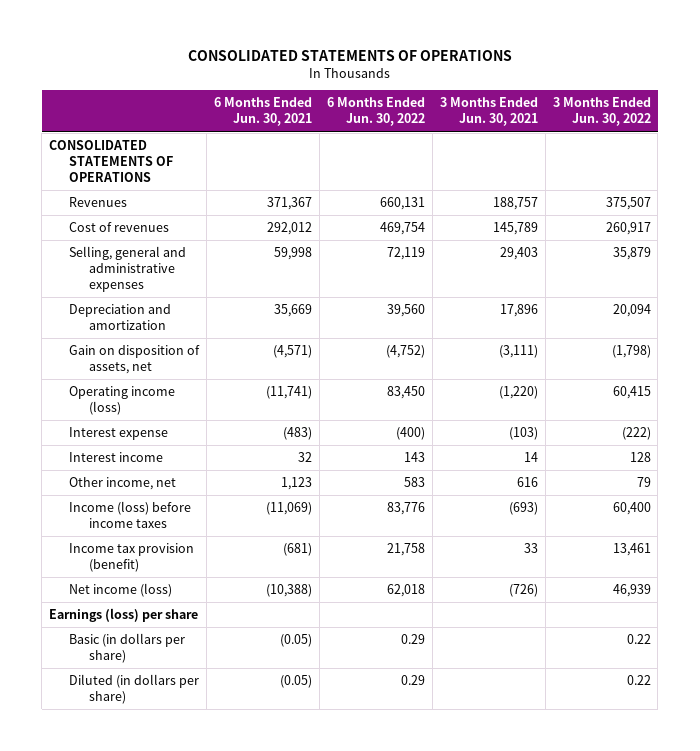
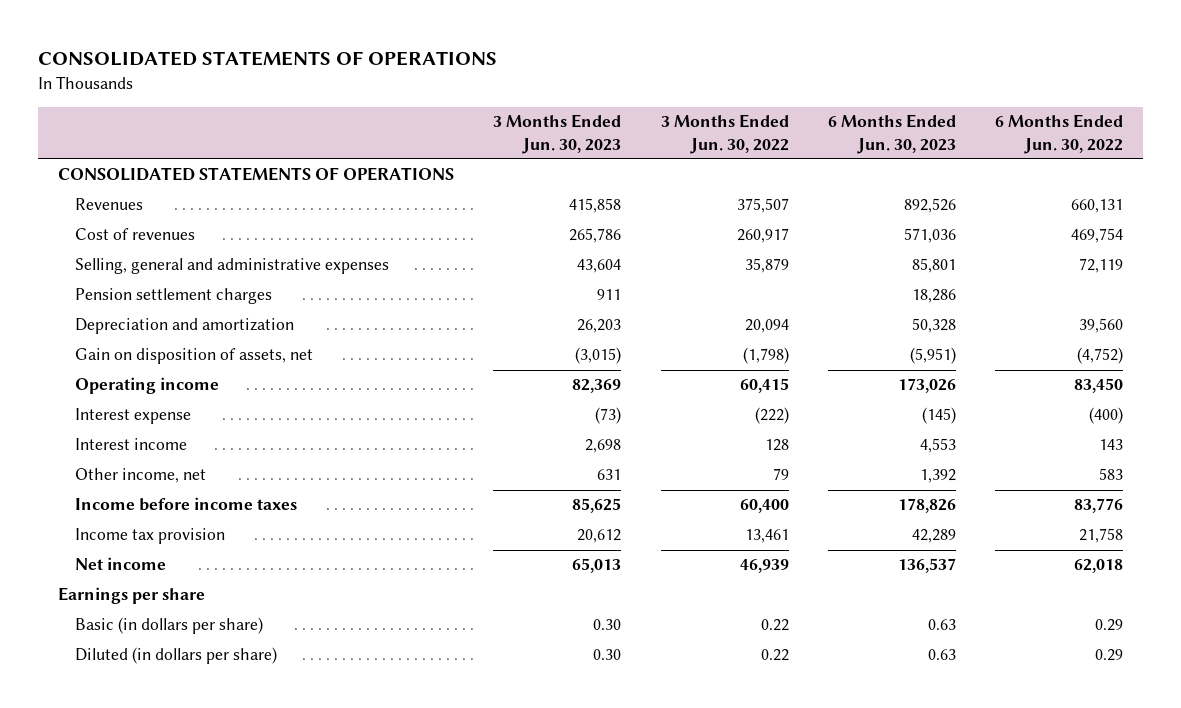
- | 6 Months Ended Jun. 30, 2021 | 6 Months Ended Jun. 30, 2022 | 3 Months Ended Jun. 30, 2021 | 3 Months Ended Jun. 30, 2022
+ | 3 Months Ended Jun. 30, 2023 | 3 Months Ended Jun. 30, 2022 | 6 Months Ended Jun. 30, 2023 | 6 Months Ended Jun. 30, 2022
+ Pension settlement charges | 911 | | 18,286 |
- Operating income (loss) | (11,741) | 83,450 | (1,220) | 60,415
+ Operating income | 82,369 | 60,415 | 173,026 | 83,450
- Income (loss) before income taxes | (11,069) | 83,776 | (693) | 60,400
- Income tax provision (benefit) | (681) | 21,758 | 33 | 13,461
- Net income (loss) | (10,388) | 62,018 | (726) | 46,939
- Earnings (loss) per share
+ Income before income taxes | 85,625 | 60,400 | 178,826 | 83,776
+ Income tax provision | 20,612 | 13,461 | 42,289 | 21,758
+ Net income | 65,013 | 46,939 | 136,537 | 62,018
+ Earnings per share

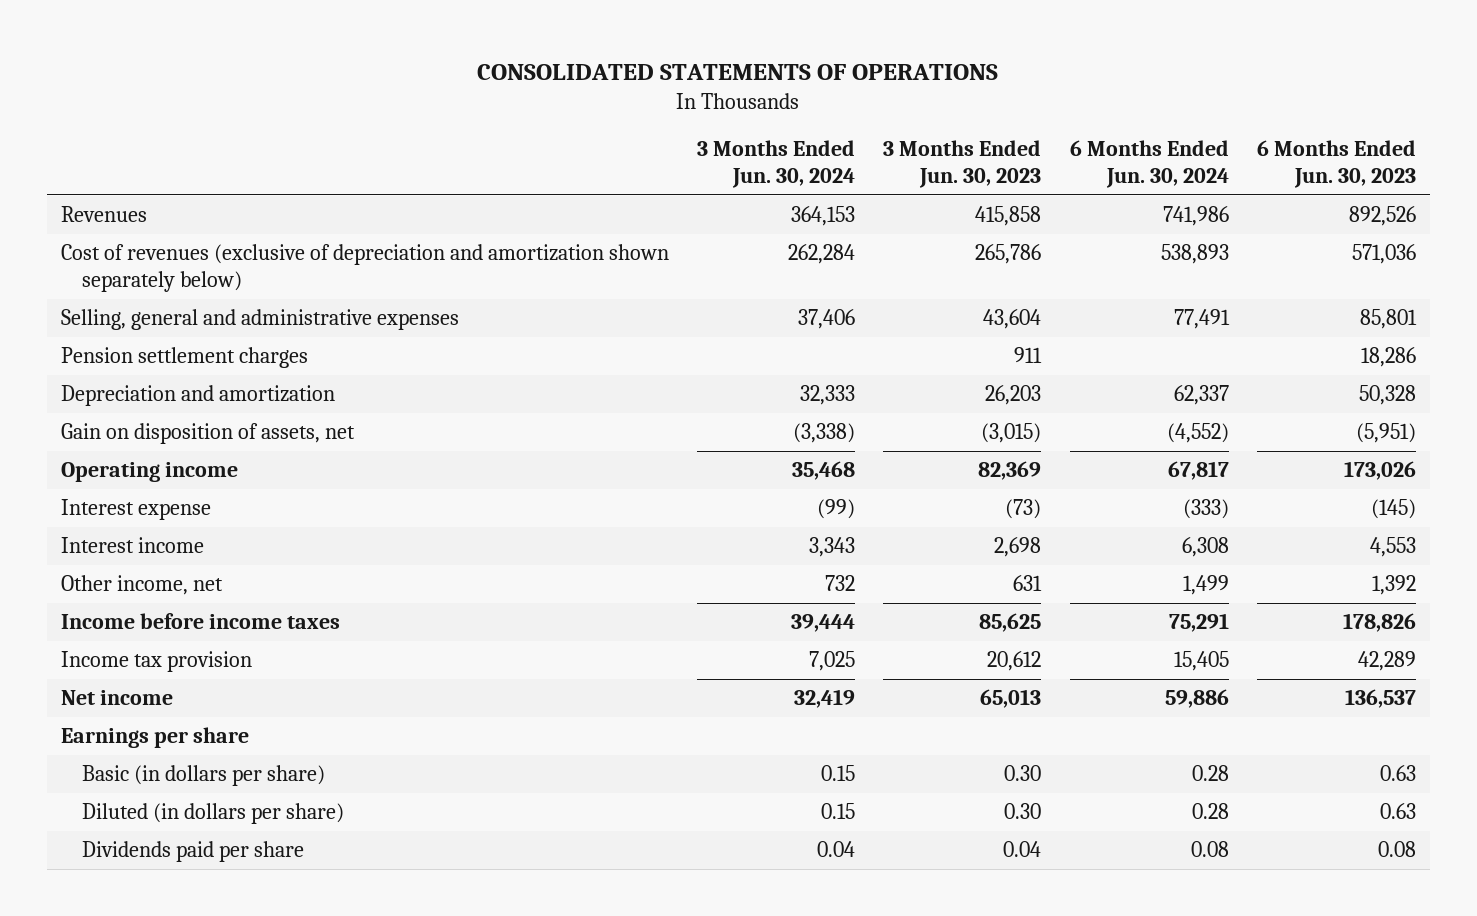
- | 3 Months Ended Jun. 30, 2023 | 3 Months Ended Jun. 30, 2022 | 6 Months Ended Jun. 30, 2023 | 6 Months Ended Jun. 30, 2022
+ | 3 Months Ended Jun. 30, 2024 | 3 Months Ended Jun. 30, 2023 | 6 Months Ended Jun. 30, 2024 | 6 Months Ended Jun. 30, 2023
- CONSOLIDATED STATEMENTS OF OPERATIONS
- Cost of revenues | 265,786 | 260,917 | 571,036 | 469,754
+ Cost of revenues (exclusive of depreciation and amortization shown separately below) | 262,284 | 265,786 | 538,893 | 571,036
+ Dividends paid per share | 0.04 | 0.04 | 0.08 | 0.08

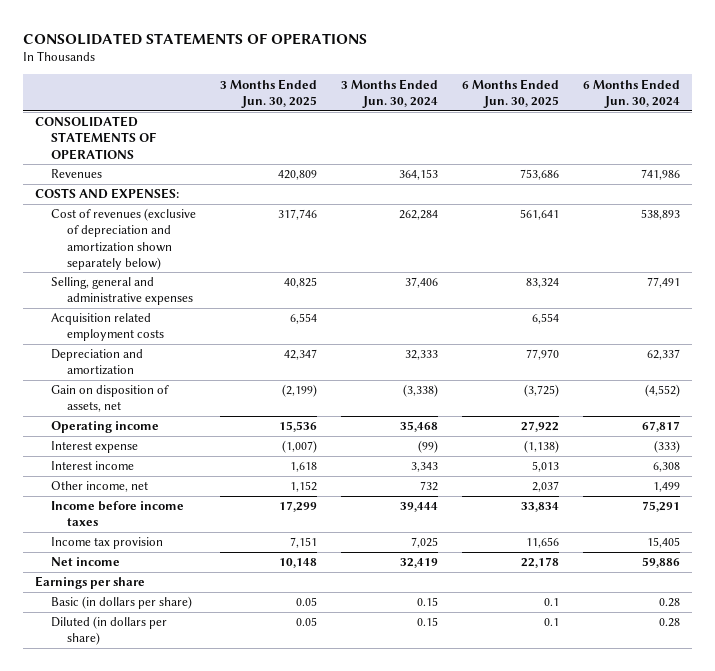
- | 3 Months Ended Jun. 30, 2024 | 3 Months Ended Jun. 30, 2023 | 6 Months Ended Jun. 30, 2024 | 6 Months Ended Jun. 30, 2023
+ | 3 Months Ended Jun. 30, 2025 | 3 Months Ended Jun. 30, 2024 | 6 Months Ended Jun. 30, 2025 | 6 Months Ended Jun. 30, 2024
+ CONSOLIDATED STATEMENTS OF OPERATIONS
+ COSTS AND EXPENSES:
- Pension settlement charges | | 911 | | 18,286
+ Acquisition related employment costs | 6,554 | | 6,554 |
- Dividends paid per share | 0.04 | 0.04 | 0.08 | 0.08

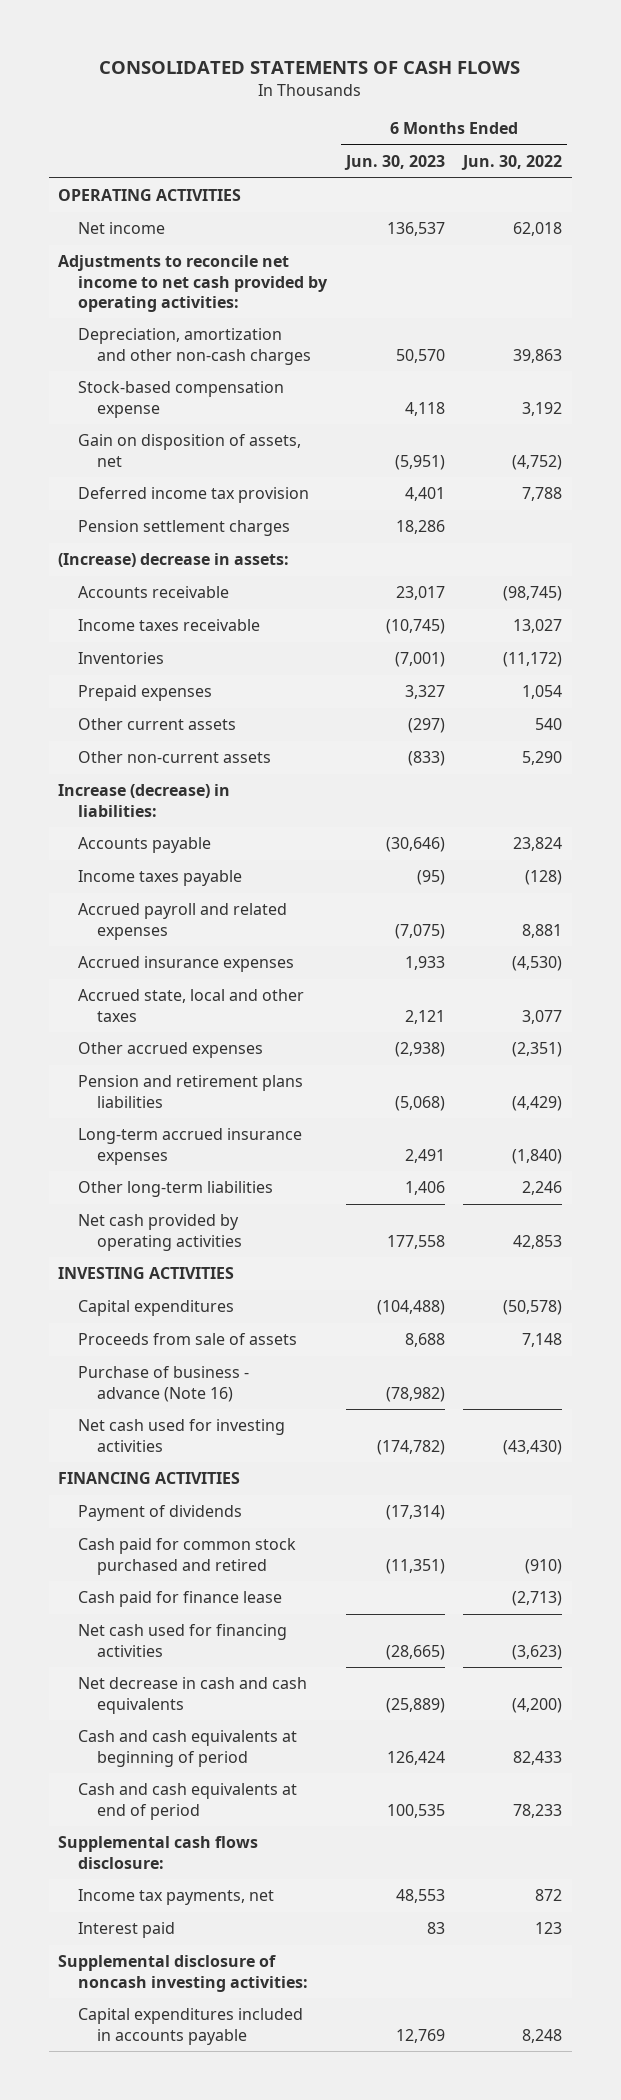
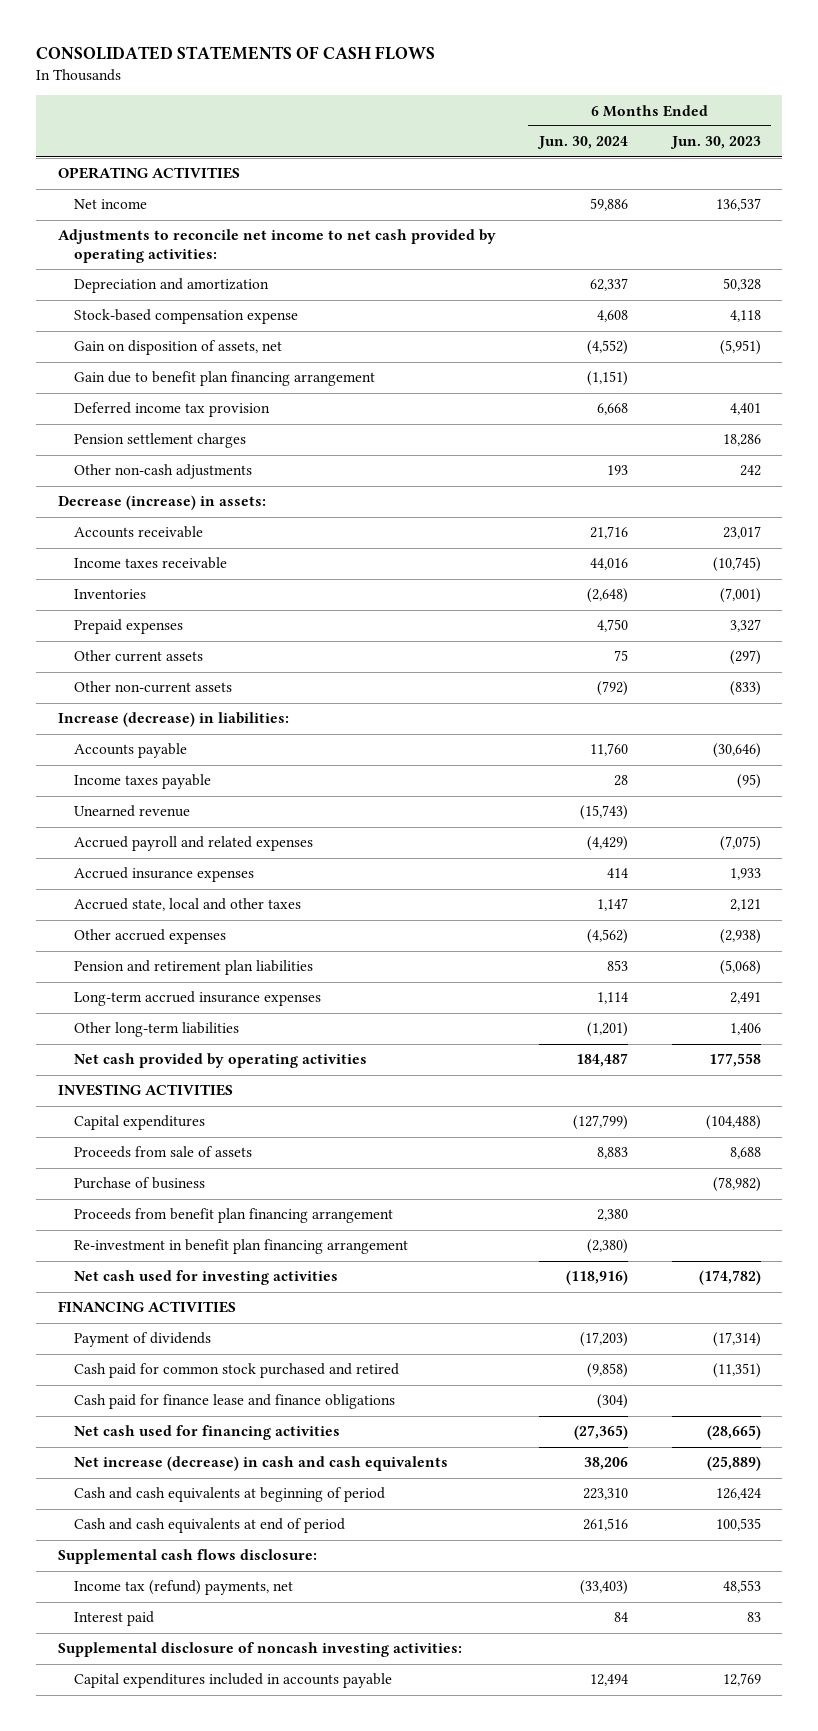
- | 6 Months Ended Jun. 30, 2023 | 6 Months Ended Jun. 30, 2022
+ | 6 Months Ended Jun. 30, 2024 | 6 Months Ended Jun. 30, 2023
- Depreciation, amortization and other non-cash charges | 50,570 | 39,863
+ Depreciation and amortization | 62,337 | 50,328
+ Gain due to benefit plan financing arrangement | (1,151) |
- (Increase) decrease in assets:
+ Other non-cash adjustments | 193 | 242
+ Decrease (increase) in assets:
+ Unearned revenue | (15,743) |
- Pension and retirement plans liabilities | (5,068) | (4,429)
+ Pension and retirement plan liabilities | 853 | (5,068)
- Purchase of business - advance (Note 16) | (78,982) |
+ Purchase of business | | (78,982)
+ Proceeds from benefit plan financing arrangement | 2,380 |
+ Re-investment in benefit plan financing arrangement | (2,380) |
- Cash paid for finance lease | | (2,713)
+ Cash paid for finance lease and finance obligations | (304) |
- Net decrease in cash and cash equivalents | (25,889) | (4,200)
+ Net increase (decrease) in cash and cash equivalents | 38,206 | (25,889)
- Income tax payments, net | 48,553 | 872
+ Income tax (refund) payments, net | (33,403) | 48,553

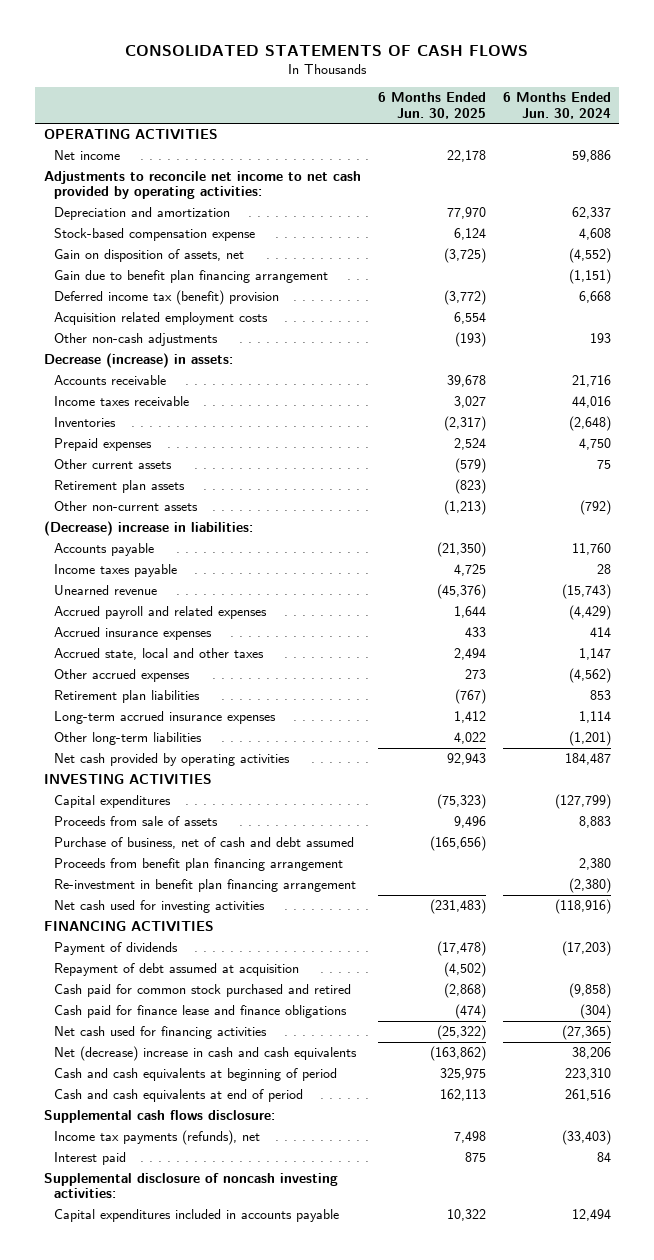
- | 6 Months Ended Jun. 30, 2024 | 6 Months Ended Jun. 30, 2023
+ | 6 Months Ended Jun. 30, 2025 | 6 Months Ended Jun. 30, 2024
- Deferred income tax provision | 6,668 | 4,401
- Pension settlement charges | | 18,286
+ Deferred income tax (benefit) provision | (3,772) | 6,668
+ Acquisition related employment costs | 6,554 |
+ Retirement plan assets | (823) |
- Increase (decrease) in liabilities:
+ (Decrease) increase in liabilities:
- Pension and retirement plan liabilities | 853 | (5,068)
+ Retirement plan liabilities | (767) | 853
- Purchase of business | | (78,982)
+ Purchase of business, net of cash and debt assumed | (165,656) |
+ Repayment of debt assumed at acquisition | (4,502) |
- Net increase (decrease) in cash and cash equivalents | 38,206 | (25,889)
+ Net (decrease) increase in cash and cash equivalents | (163,862) | 38,206
- Income tax (refund) payments, net | (33,403) | 48,553
+ Income tax payments (refunds), net | 7,498 | (33,403)

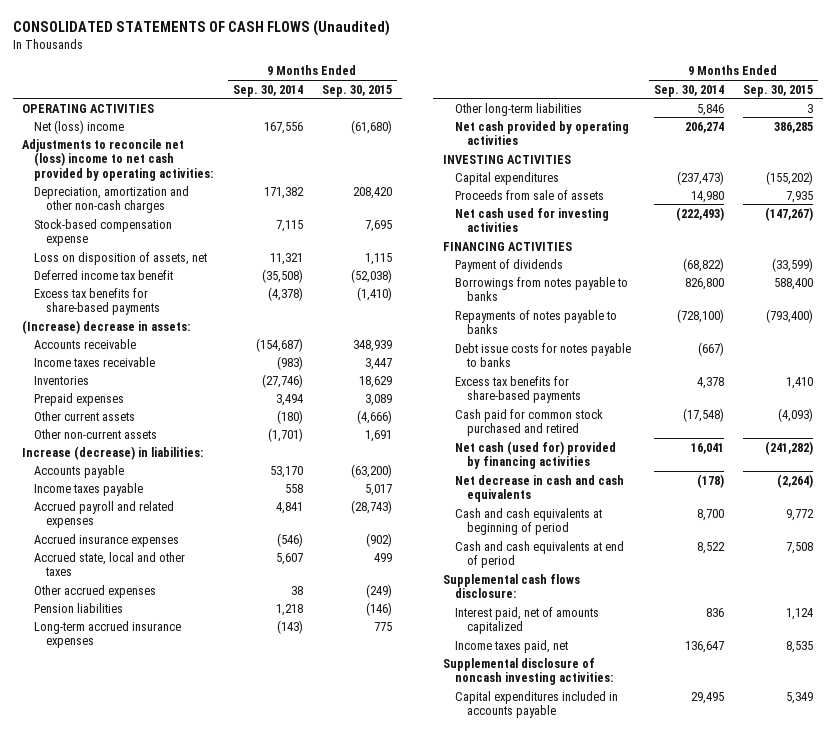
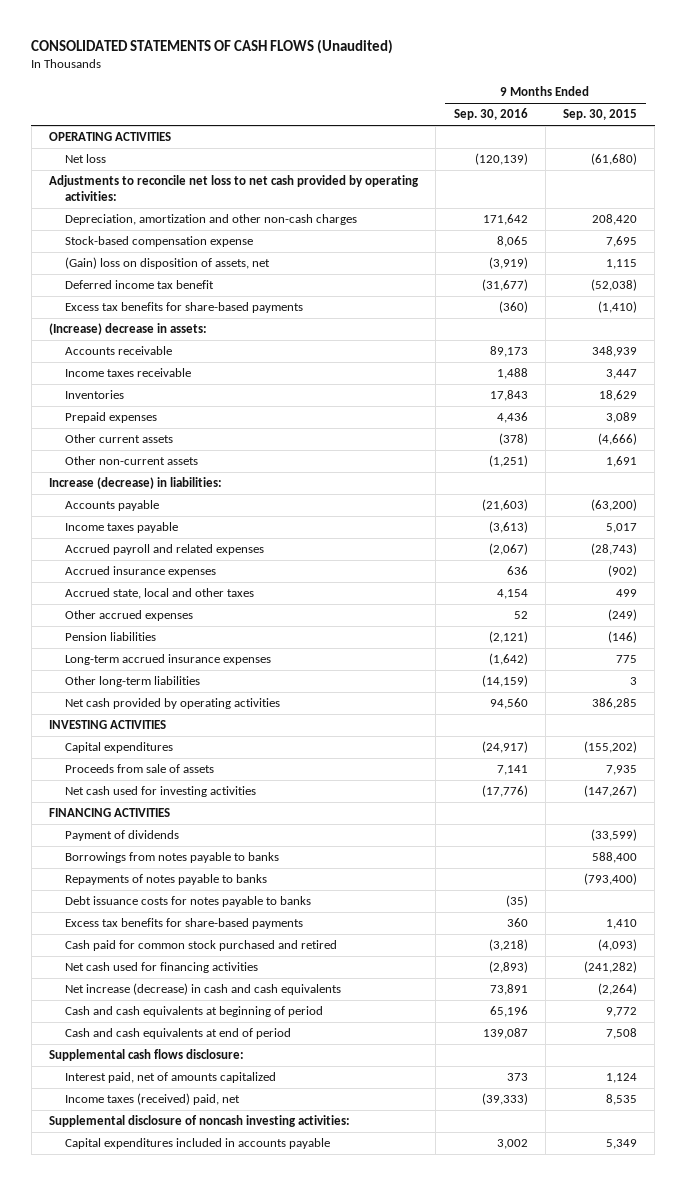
- | 9 Months Ended Sep. 30, 2014 | 9 Months Ended Sep. 30, 2015
+ | 9 Months Ended Sep. 30, 2016 | 9 Months Ended Sep. 30, 2015
- Net (loss) income | 167,556 | (61,680)
- Adjustments to reconcile net (loss) income to net cash provided by operating activities:
+ Net loss | (120,139) | (61,680)
+ Adjustments to reconcile net loss to net cash provided by operating activities:
- Loss on disposition of assets, net | 11,321 | 1,115
+ (Gain) loss on disposition of assets, net | (3,919) | 1,115
- Debt issue costs for notes payable to banks | (667) |
+ Debt issuance costs for notes payable to banks | (35) |
- Net cash (used for) provided by financing activities | 16,041 | (241,282)
- Net decrease in cash and cash equivalents | (178) | (2,264)
+ Net cash used for financing activities | (2,893) | (241,282)
+ Net increase (decrease) in cash and cash equivalents | 73,891 | (2,264)
- Income taxes paid, net | 136,647 | 8,535
+ Income taxes (received) paid, net | (39,333) | 8,535

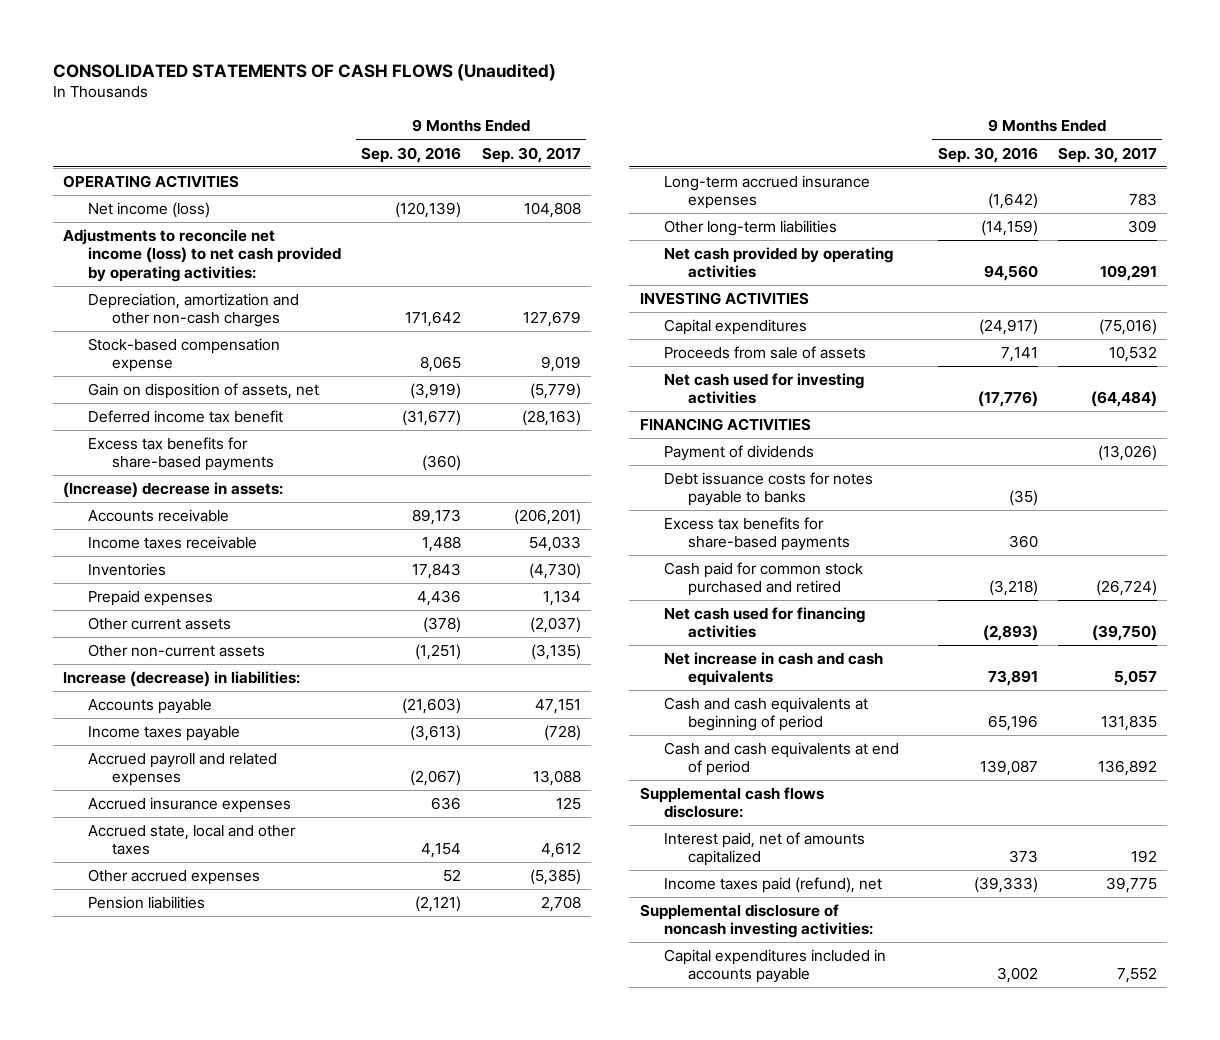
- | 9 Months Ended Sep. 30, 2016 | 9 Months Ended Sep. 30, 2015
+ | 9 Months Ended Sep. 30, 2016 | 9 Months Ended Sep. 30, 2017
- Net loss | (120,139) | (61,680)
- Adjustments to reconcile net loss to net cash provided by operating activities:
+ Net income (loss) | (120,139) | 104,808
+ Adjustments to reconcile net income (loss) to net cash provided by operating activities:
- (Gain) loss on disposition of assets, net | (3,919) | 1,115
+ Gain on disposition of assets, net | (3,919) | (5,779)
- Borrowings from notes payable to banks | | 588,400
- Repayments of notes payable to banks | | (793,400)
- Net increase (decrease) in cash and cash equivalents | 73,891 | (2,264)
+ Net increase in cash and cash equivalents | 73,891 | 5,057
- Income taxes (received) paid, net | (39,333) | 8,535
+ Income taxes paid (refund), net | (39,333) | 39,775

